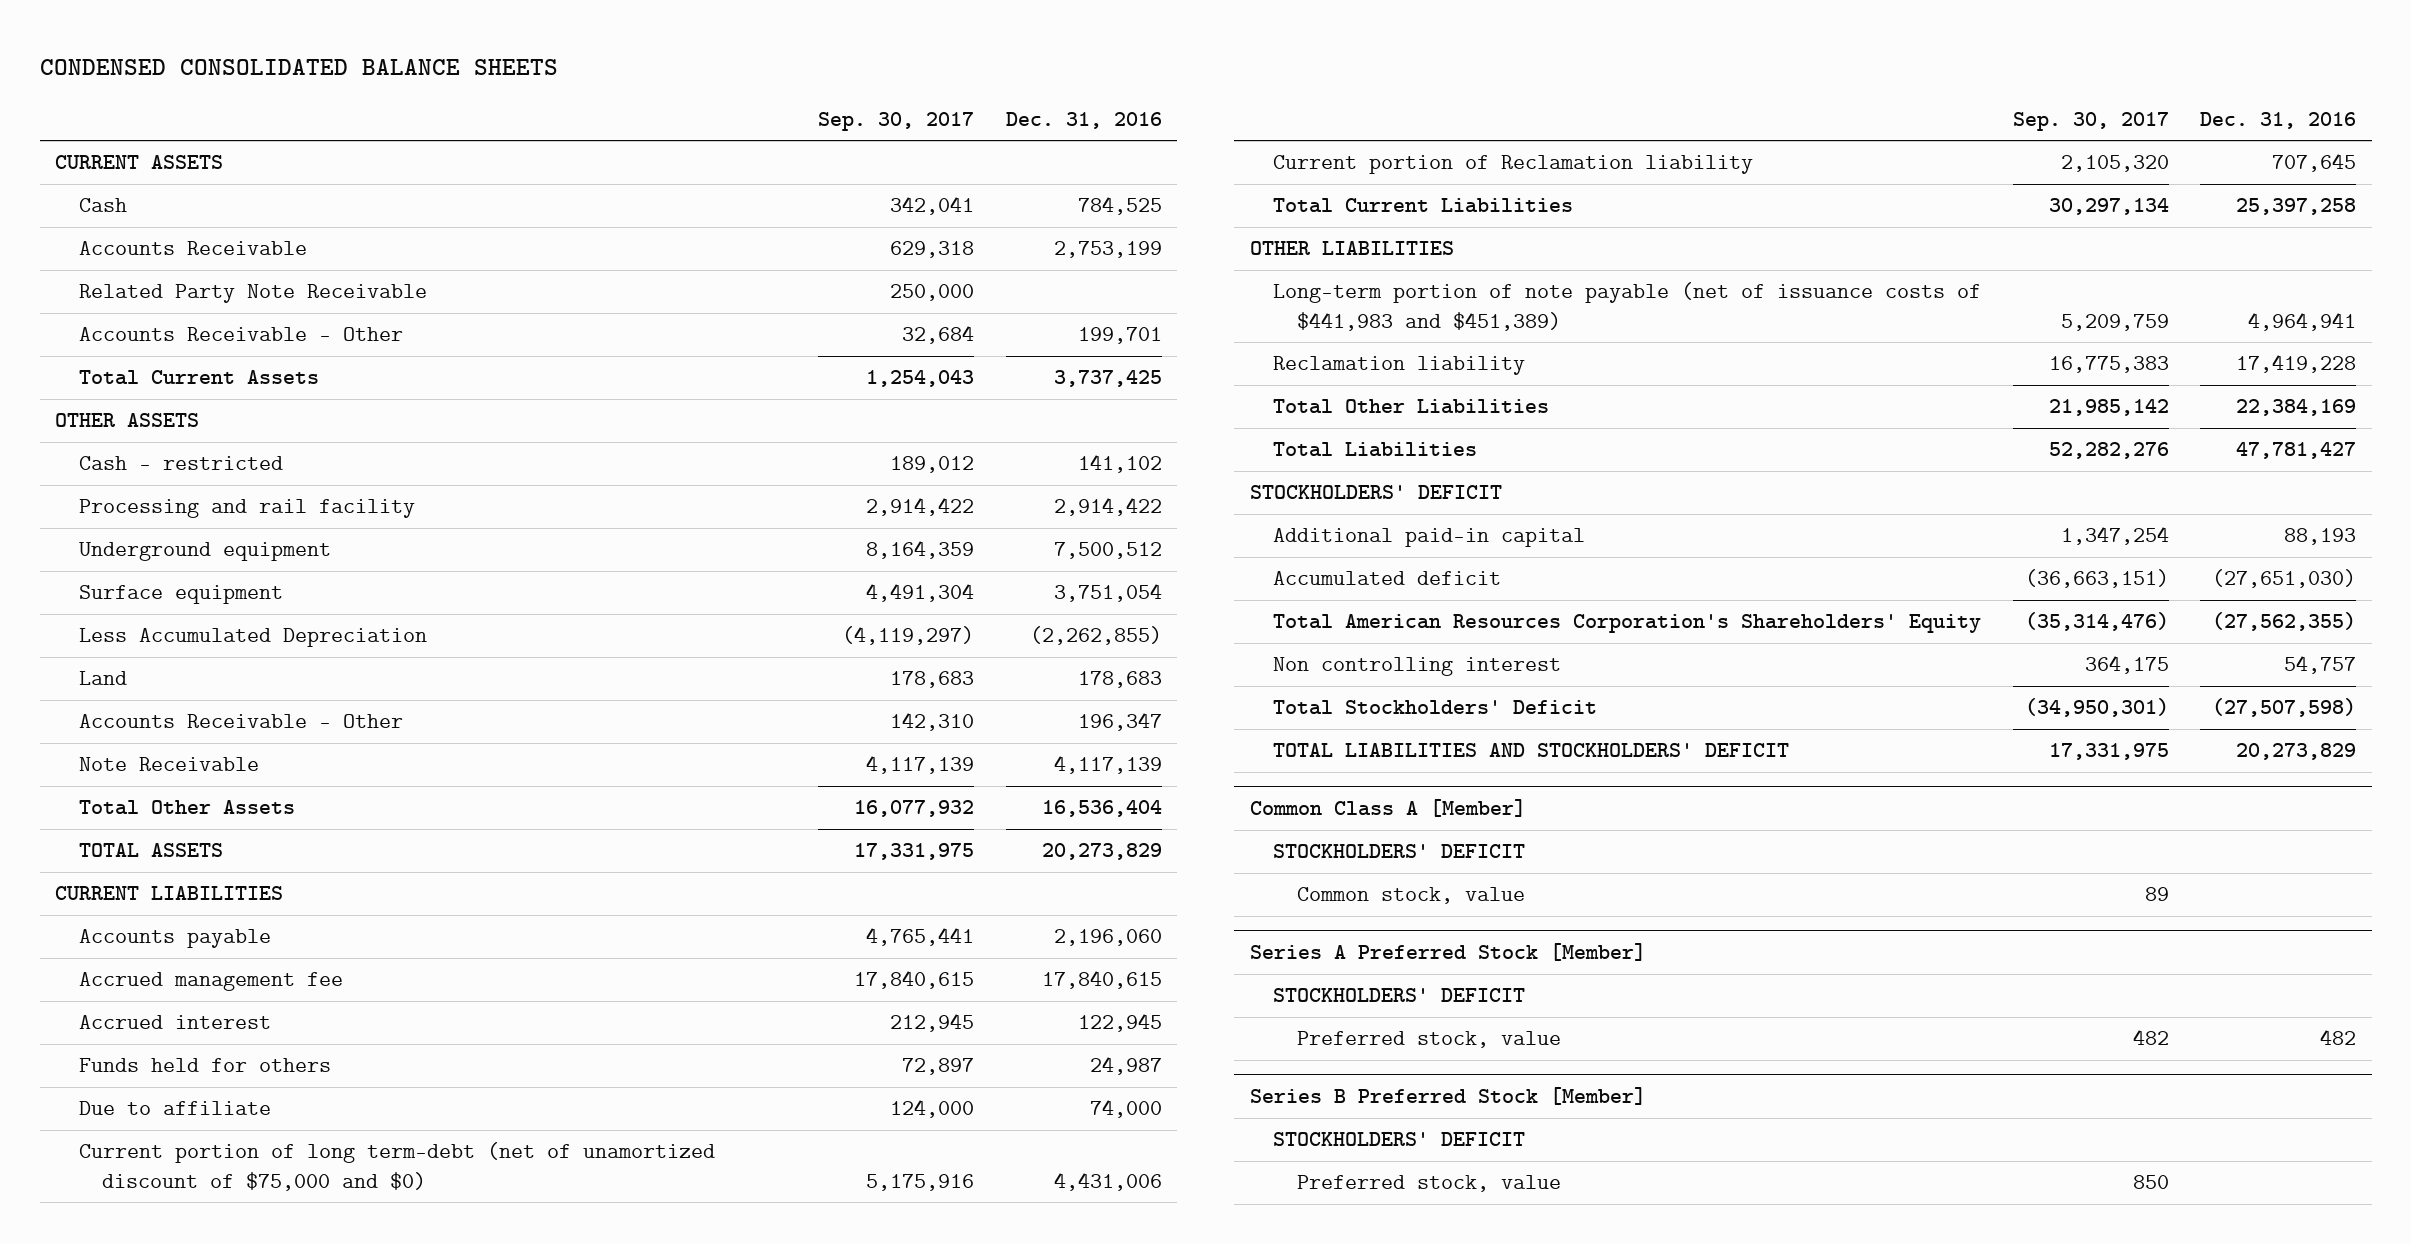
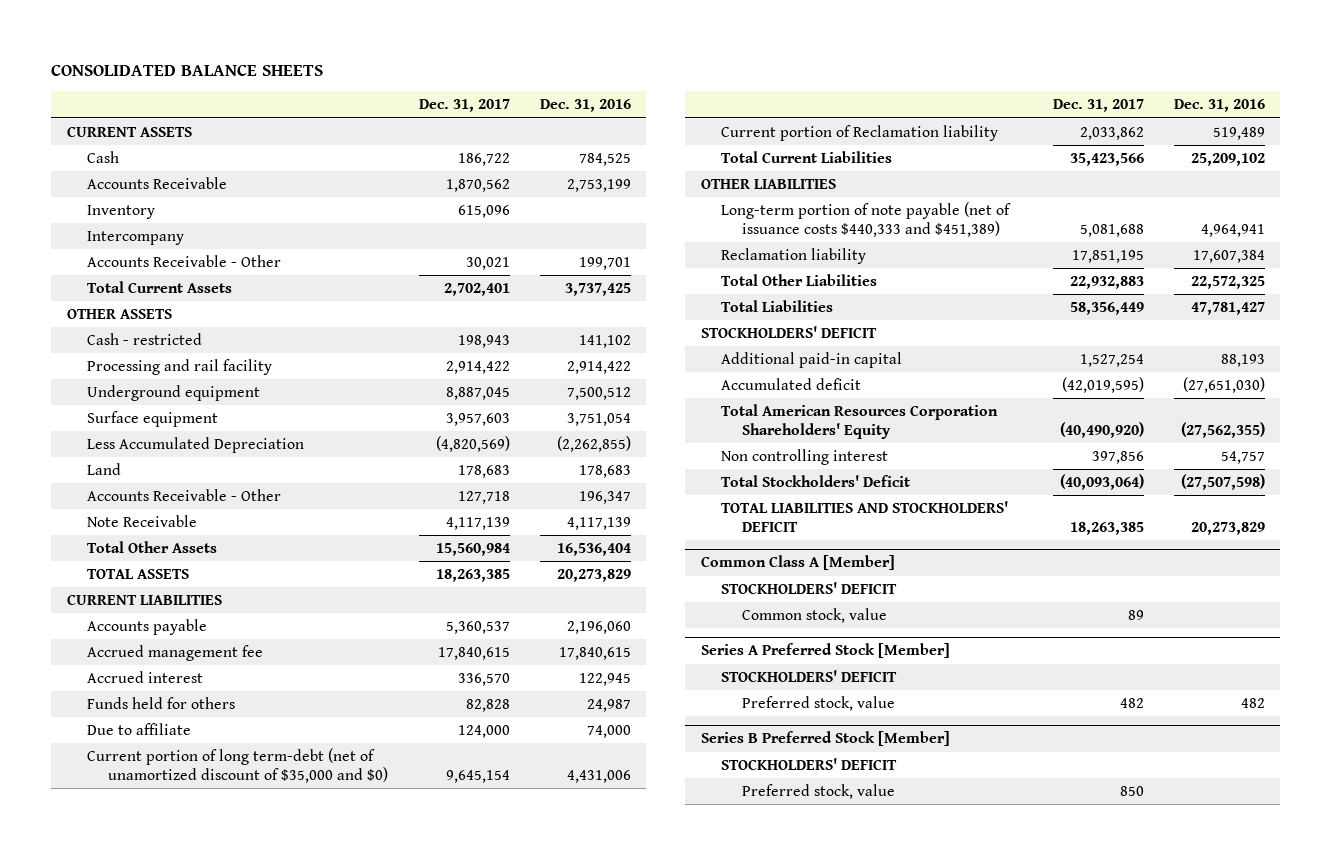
- CONDENSED CONSOLIDATED BALANCE SHEETS
+ CONSOLIDATED BALANCE SHEETS
- | Sep. 30, 2017 | Dec. 31, 2016
+ | Dec. 31, 2017 | Dec. 31, 2016
- Related Party Note Receivable | 250,000 |
+ Inventory | 615,096 |
+ Intercompany
- Current portion of long term-debt (net of unamortized discount of $75,000 and $0) | 5,175,916 | 4,431,006
- Current portion of Reclamation liability | 2,105,320 | 707,645
- Total Current Liabilities | 30,297,134 | 25,397,258
+ Current portion of long term-debt (net of unamortized discount of $35,000 and $0) | 9,645,154 | 4,431,006
+ Current portion of Reclamation liability | 2,033,862 | 519,489
+ Total Current Liabilities | 35,423,566 | 25,209,102
- Long-term portion of note payable (net of issuance costs of $441,983 and $451,389) | 5,209,759 | 4,964,941
- Reclamation liability | 16,775,383 | 17,419,228
- Total Other Liabilities | 21,985,142 | 22,384,169
+ Long-term portion of note payable (net of issuance costs $440,333 and $451,389) | 5,081,688 | 4,964,941
+ Reclamation liability | 17,851,195 | 17,607,384
+ Total Other Liabilities | 22,932,883 | 22,572,325
- Total American Resources Corporation's Shareholders' Equity | (35,314,476) | (27,562,355)
+ Total American Resources Corporation Shareholders' Equity | (40,490,920) | (27,562,355)

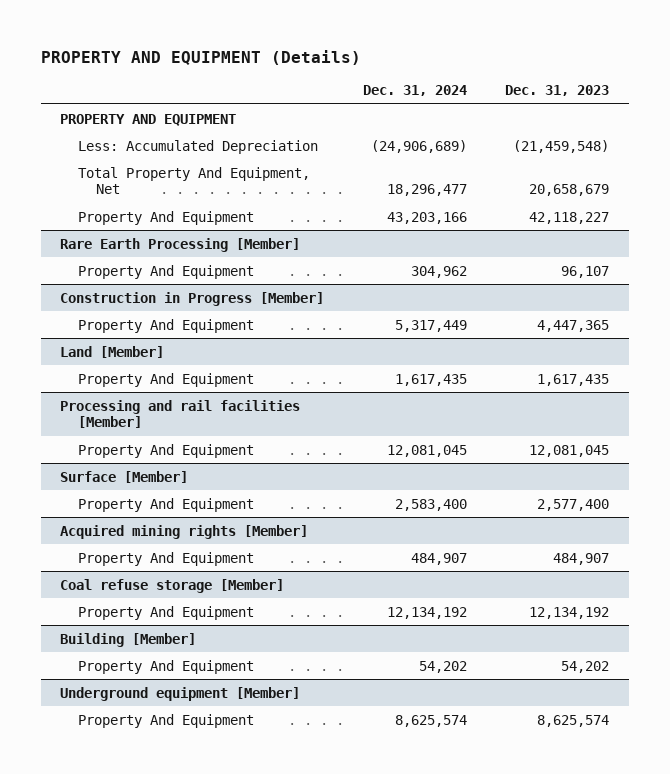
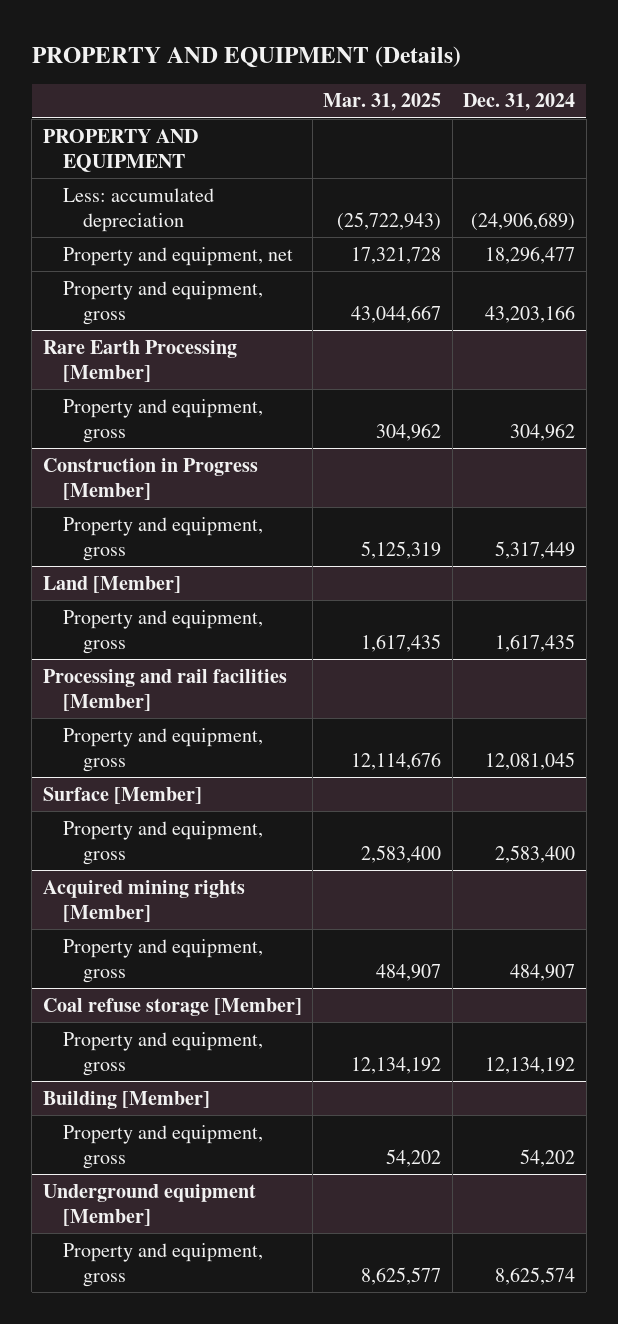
- | Dec. 31, 2024 | Dec. 31, 2023
+ | Mar. 31, 2025 | Dec. 31, 2024
- Less: Accumulated Depreciation | (24,906,689) | (21,459,548)
- Total Property And Equipment, Net | 18,296,477 | 20,658,679
- Property And Equipment | 43,203,166 | 42,118,227
+ Less: accumulated depreciation | (25,722,943) | (24,906,689)
+ Property and equipment, net | 17,321,728 | 18,296,477
+ Property and equipment, gross | 43,044,667 | 43,203,166
@ Rare Earth Processing [Member]
- Property And Equipment | 304,962 | 96,107
+ Property and equipment, gross | 304,962 | 304,962
@ Construction in Progress [Member]
- Property And Equipment | 5,317,449 | 4,447,365
+ Property and equipment, gross | 5,125,319 | 5,317,449
@ Land [Member]
- Property And Equipment | 1,617,435 | 1,617,435
+ Property and equipment, gross | 1,617,435 | 1,617,435
@ Processing and rail facilities [Member]
- Property And Equipment | 12,081,045 | 12,081,045
+ Property and equipment, gross | 12,114,676 | 12,081,045
@ Surface [Member]
- Property And Equipment | 2,583,400 | 2,577,400
+ Property and equipment, gross | 2,583,400 | 2,583,400
@ Acquired mining rights [Member]
- Property And Equipment | 484,907 | 484,907
+ Property and equipment, gross | 484,907 | 484,907
@ Coal refuse storage [Member]
- Property And Equipment | 12,134,192 | 12,134,192
+ Property and equipment, gross | 12,134,192 | 12,134,192
@ Building [Member]
- Property And Equipment | 54,202 | 54,202
+ Property and equipment, gross | 54,202 | 54,202
@ Underground equipment [Member]
- Property And Equipment | 8,625,574 | 8,625,574
+ Property and equipment, gross | 8,625,577 | 8,625,574

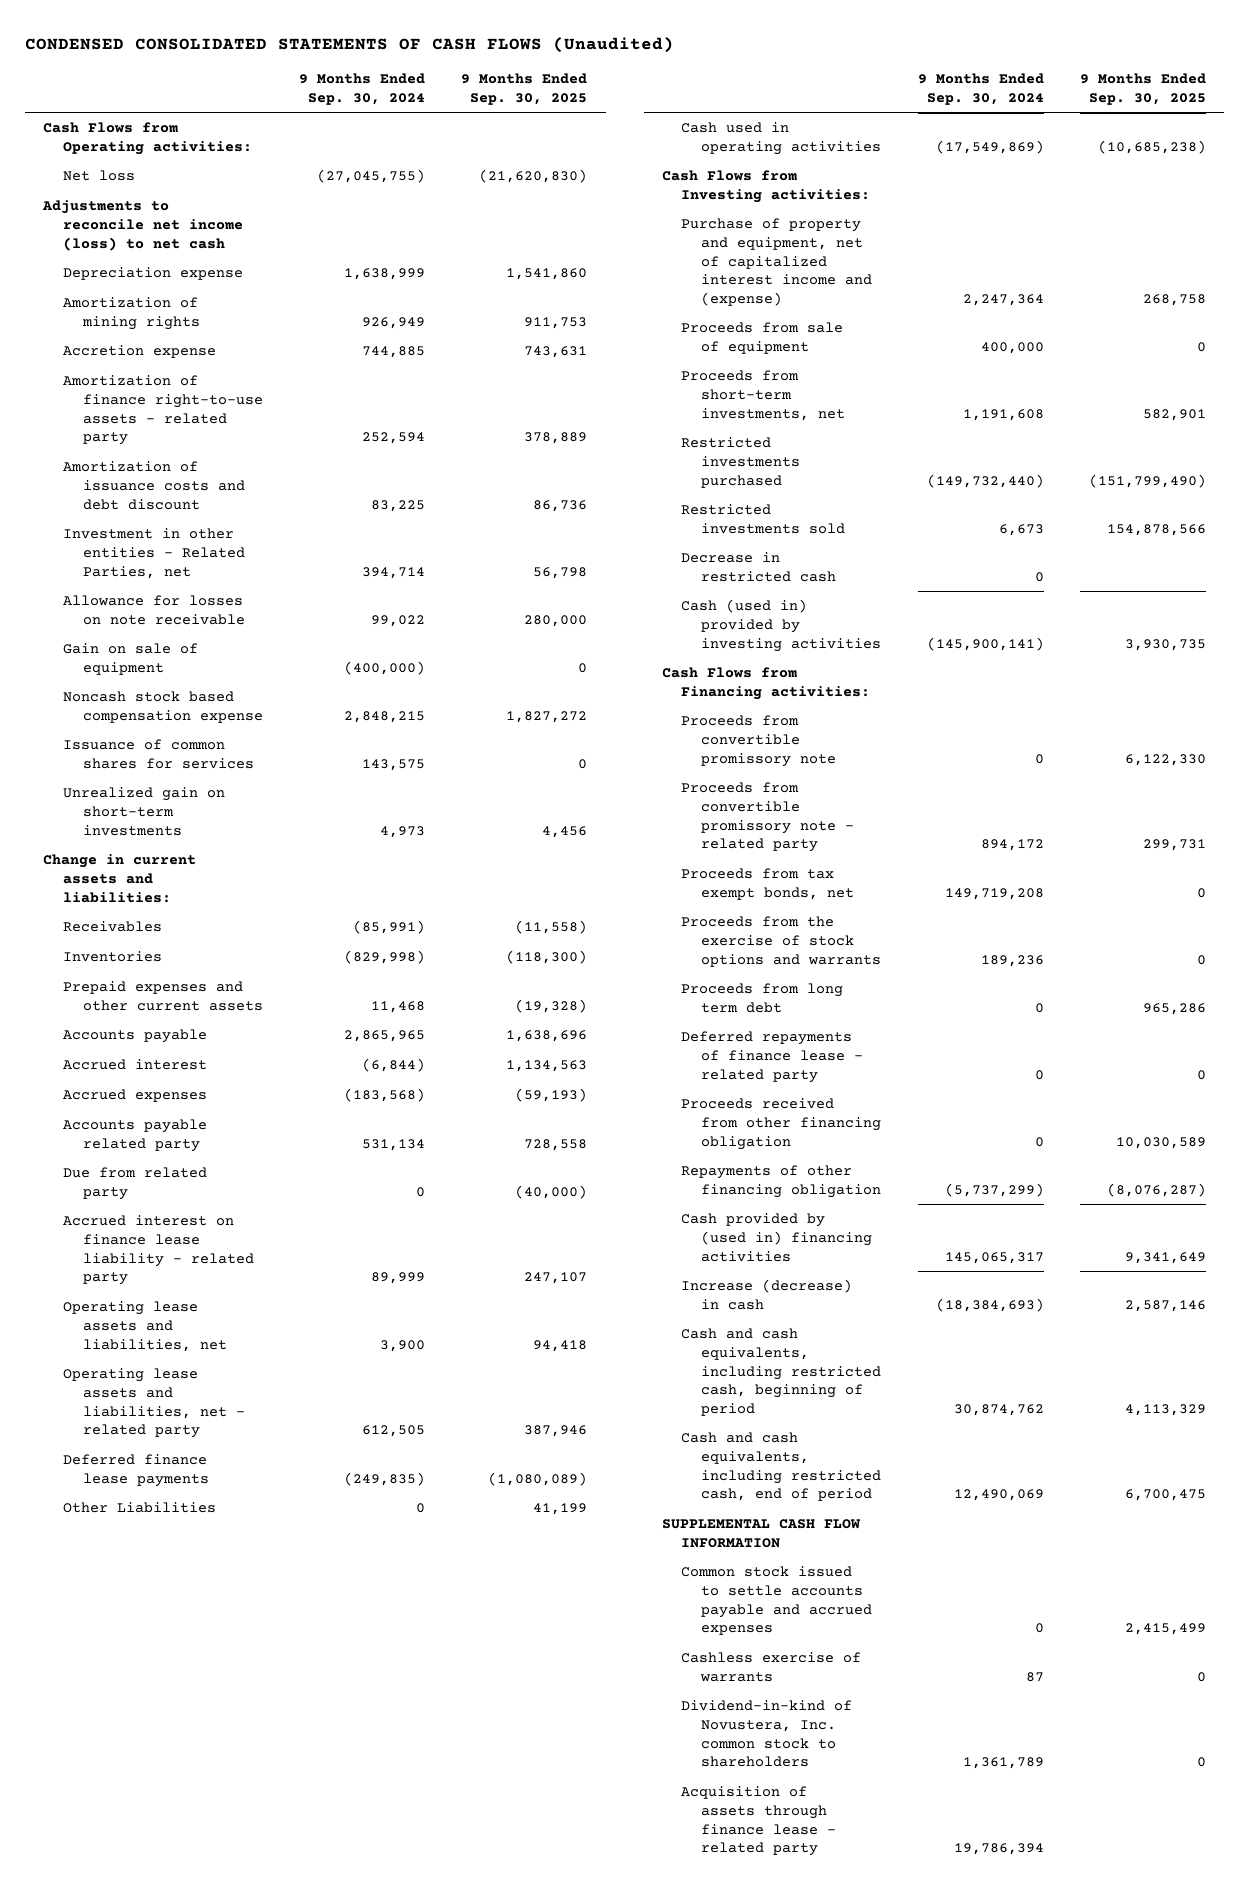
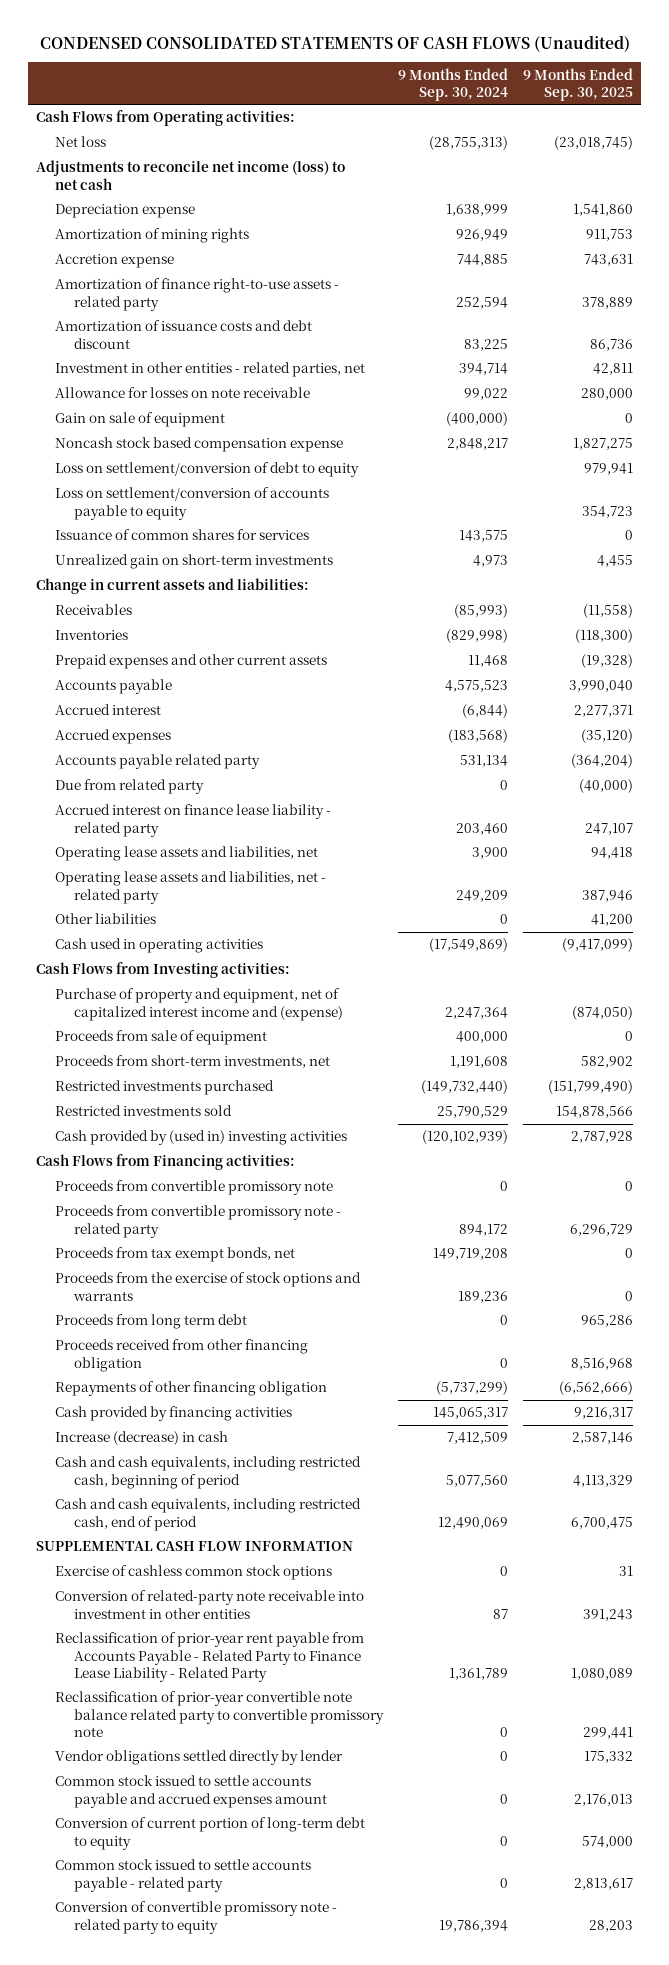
- Net loss | (27,045,755) | (21,620,830)
+ Net loss | (28,755,313) | (23,018,745)
- Investment in other entities - Related Parties, net | 394,714 | 56,798
+ Investment in other entities - related parties, net | 394,714 | 42,811
- Noncash stock based compensation expense | 2,848,215 | 1,827,272
+ Noncash stock based compensation expense | 2,848,217 | 1,827,275
+ Loss on settlement/conversion of debt to equity | | 979,941
+ Loss on settlement/conversion of accounts payable to equity | | 354,723
- Unrealized gain on short-term investments | 4,973 | 4,456
+ Unrealized gain on short-term investments | 4,973 | 4,455
- Receivables | (85,991) | (11,558)
+ Receivables | (85,993) | (11,558)
- Accounts payable | 2,865,965 | 1,638,696
- Accrued interest | (6,844) | 1,134,563
- Accrued expenses | (183,568) | (59,193)
- Accounts payable related party | 531,134 | 728,558
+ Accounts payable | 4,575,523 | 3,990,040
+ Accrued interest | (6,844) | 2,277,371
+ Accrued expenses | (183,568) | (35,120)
+ Accounts payable related party | 531,134 | (364,204)
- Accrued interest on finance lease liability - related party | 89,999 | 247,107
+ Accrued interest on finance lease liability - related party | 203,460 | 247,107
- Operating lease assets and liabilities, net - related party | 612,505 | 387,946
- Deferred finance lease payments | (249,835) | (1,080,089)
- Other Liabilities | 0 | 41,199
- Cash used in operating activities | (17,549,869) | (10,685,238)
+ Operating lease assets and liabilities, net - related party | 249,209 | 387,946
+ Other liabilities | 0 | 41,200
+ Cash used in operating activities | (17,549,869) | (9,417,099)
- Purchase of property and equipment, net of capitalized interest income and (expense) | 2,247,364 | 268,758
+ Purchase of property and equipment, net of capitalized interest income and (expense) | 2,247,364 | (874,050)
- Proceeds from short-term investments, net | 1,191,608 | 582,901
+ Proceeds from short-term investments, net | 1,191,608 | 582,902
- Restricted investments sold | 6,673 | 154,878,566
- Decrease in restricted cash | 0 |
- Cash (used in) provided by investing activities | (145,900,141) | 3,930,735
+ Restricted investments sold | 25,790,529 | 154,878,566
+ Cash provided by (used in) investing activities | (120,102,939) | 2,787,928
- Proceeds from convertible promissory note | 0 | 6,122,330
- Proceeds from convertible promissory note - related party | 894,172 | 299,731
+ Proceeds from convertible promissory note | 0 | 0
+ Proceeds from convertible promissory note - related party | 894,172 | 6,296,729
- Deferred repayments of finance lease - related party | 0 | 0
- Proceeds received from other financing obligation | 0 | 10,030,589
- Repayments of other financing obligation | (5,737,299) | (8,076,287)
- Cash provided by (used in) financing activities | 145,065,317 | 9,341,649
- Increase (decrease) in cash | (18,384,693) | 2,587,146
- Cash and cash equivalents, including restricted cash, beginning of period | 30,874,762 | 4,113,329
+ Proceeds received from other financing obligation | 0 | 8,516,968
+ Repayments of other financing obligation | (5,737,299) | (6,562,666)
+ Cash provided by financing activities | 145,065,317 | 9,216,317
+ Increase (decrease) in cash | 7,412,509 | 2,587,146
+ Cash and cash equivalents, including restricted cash, beginning of period | 5,077,560 | 4,113,329
- Common stock issued to settle accounts payable and accrued expenses | 0 | 2,415,499
- Cashless exercise of warrants | 87 | 0
- Dividend-in-kind of Novustera, Inc. common stock to shareholders | 1,361,789 | 0
- Acquisition of assets through finance lease - related party | 19,786,394 |
+ Exercise of cashless common stock options | 0 | 31
+ Conversion of related-party note receivable into investment in other entities | 87 | 391,243
+ Reclassification of prior-year rent payable from Accounts Payable - Related Party to Finance Lease Liability - Related Party | 1,361,789 | 1,080,089
+ Reclassification of prior-year convertible note balance related party to convertible promissory note | 0 | 299,441
+ Vendor obligations settled directly by lender | 0 | 175,332
+ Common stock issued to settle accounts payable and accrued expenses amount | 0 | 2,176,013
+ Conversion of current portion of long-term debt to equity | 0 | 574,000
+ Common stock issued to settle accounts payable - related party | 0 | 2,813,617
+ Conversion of convertible promissory note - related party to equity | 19,786,394 | 28,203

